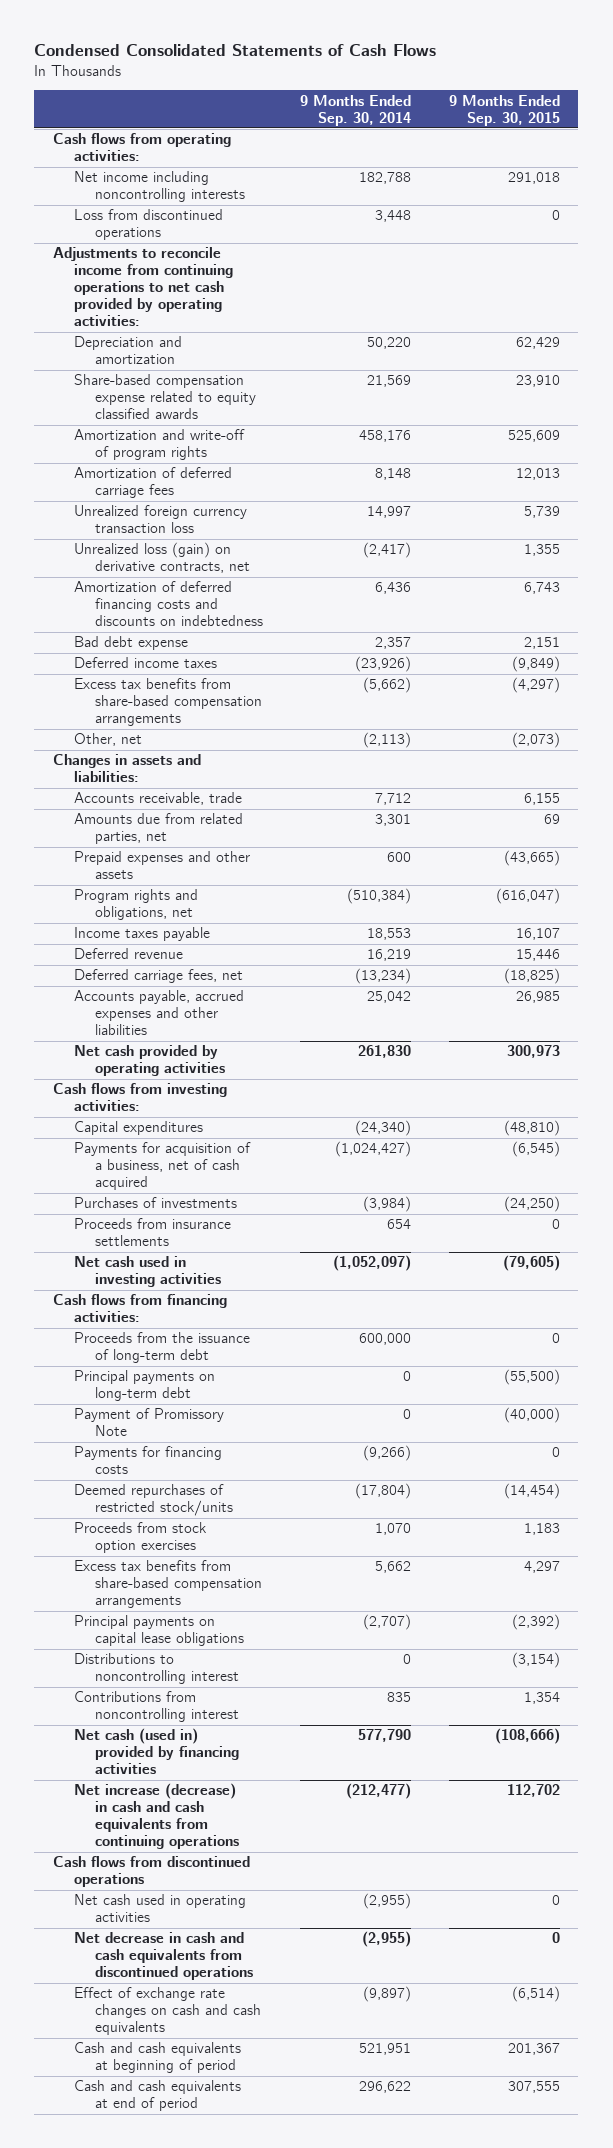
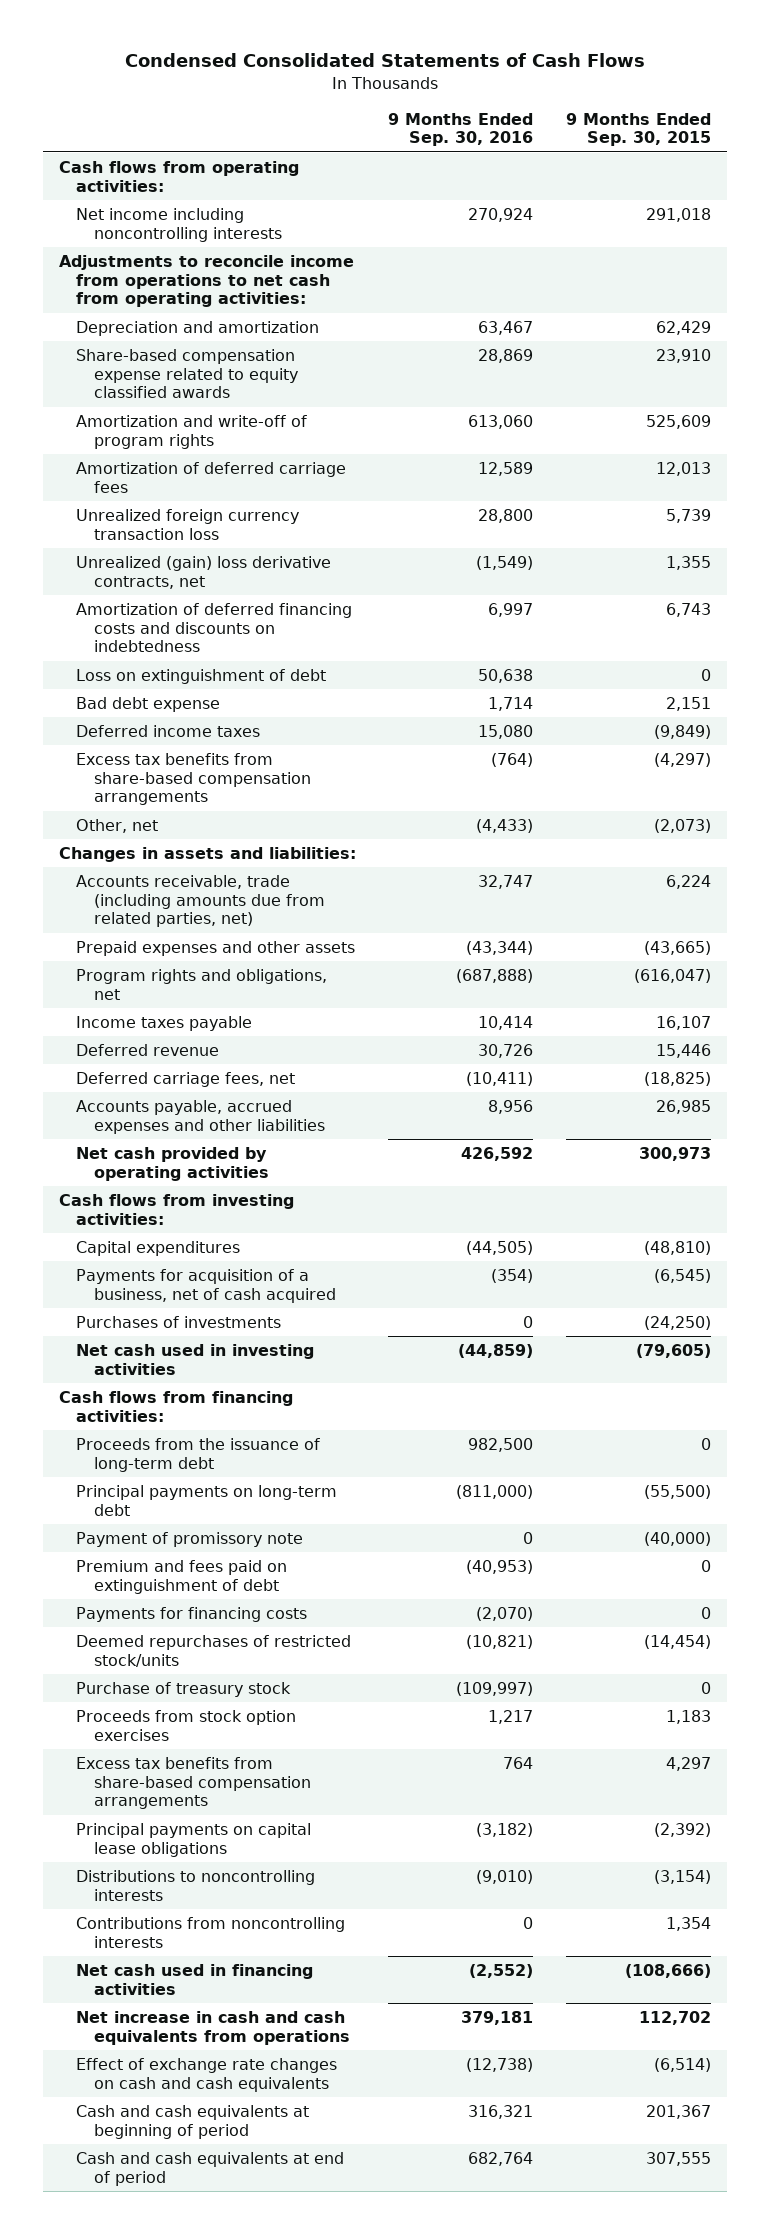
- | 9 Months Ended Sep. 30, 2014 | 9 Months Ended Sep. 30, 2015
+ | 9 Months Ended Sep. 30, 2016 | 9 Months Ended Sep. 30, 2015
- Loss from discontinued operations | 3,448 | 0
- Adjustments to reconcile income from continuing operations to net cash provided by operating activities:
+ Adjustments to reconcile income from operations to net cash from operating activities:
- Unrealized loss (gain) on derivative contracts, net | (2,417) | 1,355
+ Unrealized (gain) loss derivative contracts, net | (1,549) | 1,355
+ Loss on extinguishment of debt | 50,638 | 0
- Accounts receivable, trade | 7,712 | 6,155
- Amounts due from related parties, net | 3,301 | 69
+ Accounts receivable, trade (including amounts due from related parties, net) | 32,747 | 6,224
- Proceeds from insurance settlements | 654 | 0
- Payment of Promissory Note | 0 | (40,000)
+ Payment of promissory note | 0 | (40,000)
+ Premium and fees paid on extinguishment of debt | (40,953) | 0
+ Purchase of treasury stock | (109,997) | 0
- Distributions to noncontrolling interest | 0 | (3,154)
- Contributions from noncontrolling interest | 835 | 1,354
- Net cash (used in) provided by financing activities | 577,790 | (108,666)
- Net increase (decrease) in cash and cash equivalents from continuing operations | (212,477) | 112,702
- Cash flows from discontinued operations
- Net cash used in operating activities | (2,955) | 0
- Net decrease in cash and cash equivalents from discontinued operations | (2,955) | 0
+ Distributions to noncontrolling interests | (9,010) | (3,154)
+ Contributions from noncontrolling interests | 0 | 1,354
+ Net cash used in financing activities | (2,552) | (108,666)
+ Net increase in cash and cash equivalents from operations | 379,181 | 112,702

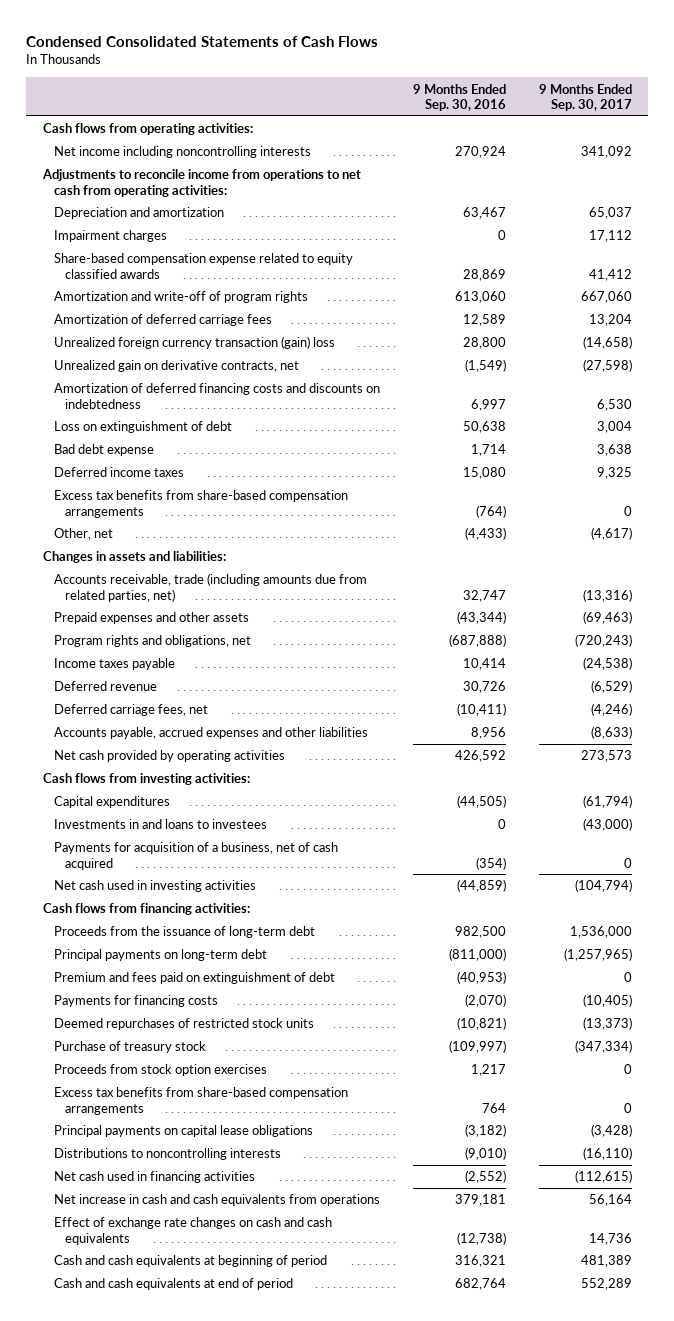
- | 9 Months Ended Sep. 30, 2016 | 9 Months Ended Sep. 30, 2015
+ | 9 Months Ended Sep. 30, 2016 | 9 Months Ended Sep. 30, 2017
+ Impairment charges | 0 | 17,112
- Unrealized foreign currency transaction loss | 28,800 | 5,739
- Unrealized (gain) loss derivative contracts, net | (1,549) | 1,355
+ Unrealized foreign currency transaction (gain) loss | 28,800 | (14,658)
+ Unrealized gain on derivative contracts, net | (1,549) | (27,598)
+ Investments in and loans to investees | 0 | (43,000)
- Purchases of investments | 0 | (24,250)
- Payment of promissory note | 0 | (40,000)
- Deemed repurchases of restricted stock/units | (10,821) | (14,454)
+ Deemed repurchases of restricted stock units | (10,821) | (13,373)
- Contributions from noncontrolling interests | 0 | 1,354

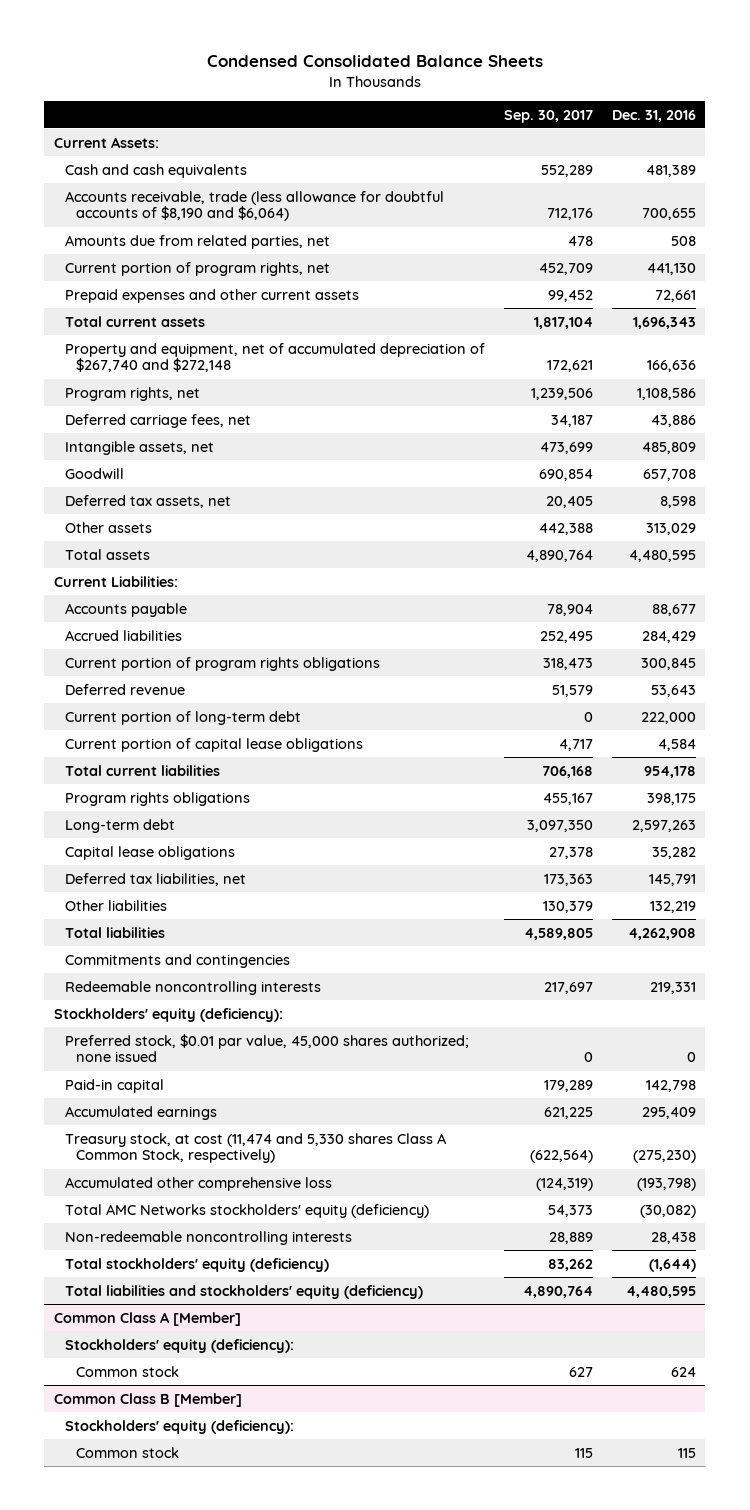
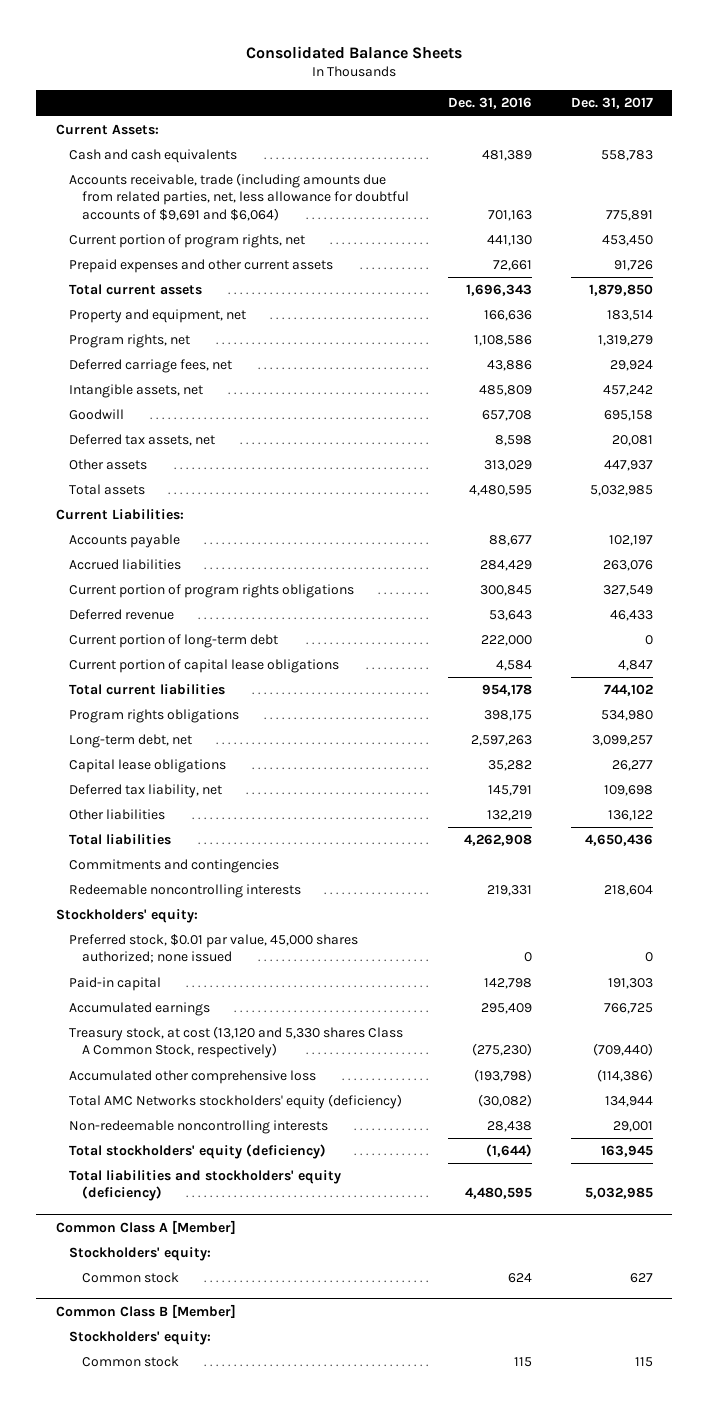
- Condensed Consolidated Balance Sheets
+ Consolidated Balance Sheets
- | Sep. 30, 2017 | Dec. 31, 2016
+ | Dec. 31, 2016 | Dec. 31, 2017
- Accounts receivable, trade (less allowance for doubtful accounts of $8,190 and $6,064) | 712,176 | 700,655
- Amounts due from related parties, net | 478 | 508
+ Accounts receivable, trade (including amounts due from related parties, net, less allowance for doubtful accounts of $9,691 and $6,064) | 701,163 | 775,891
- Property and equipment, net of accumulated depreciation of $267,740 and $272,148 | 172,621 | 166,636
+ Property and equipment, net | 166,636 | 183,514
- Long-term debt | 3,097,350 | 2,597,263
+ Long-term debt, net | 2,597,263 | 3,099,257
- Deferred tax liabilities, net | 173,363 | 145,791
+ Deferred tax liability, net | 145,791 | 109,698
- Stockholders' equity (deficiency):
+ Stockholders' equity:
- Treasury stock, at cost (11,474 and 5,330 shares Class A Common Stock, respectively) | (622,564) | (275,230)
+ Treasury stock, at cost (13,120 and 5,330 shares Class A Common Stock, respectively) | (275,230) | (709,440)
@ Common Class A [Member]
- Stockholders' equity (deficiency):
+ Stockholders' equity:
@ Common Class B [Member]
- Stockholders' equity (deficiency):
+ Stockholders' equity:

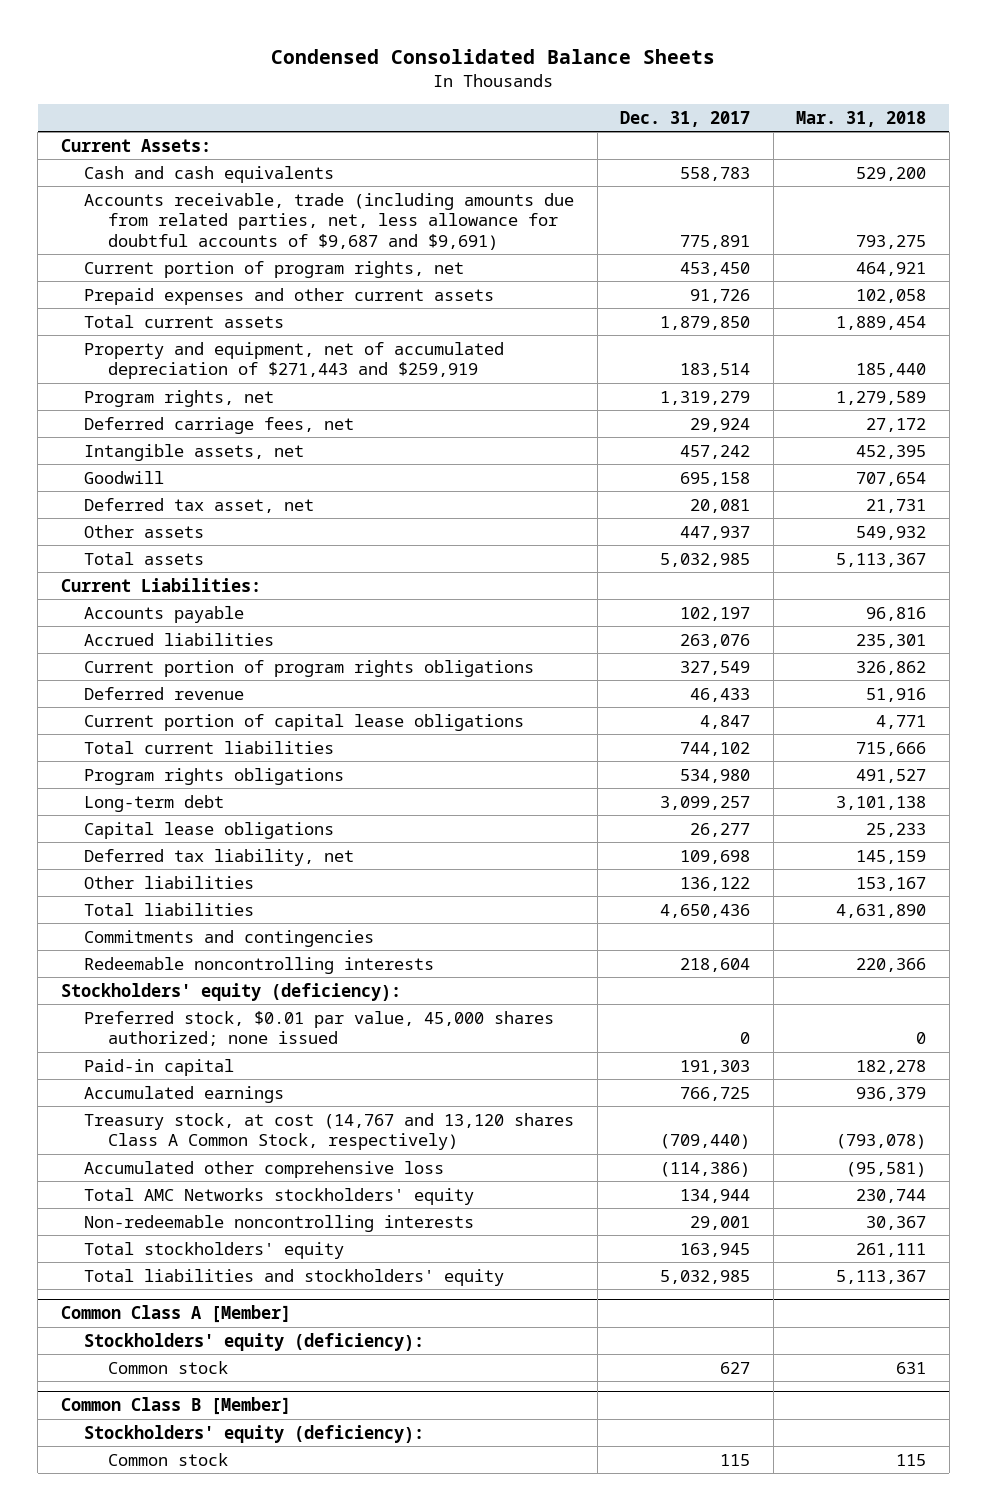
- Consolidated Balance Sheets
+ Condensed Consolidated Balance Sheets
- | Dec. 31, 2016 | Dec. 31, 2017
+ | Dec. 31, 2017 | Mar. 31, 2018
- Accounts receivable, trade (including amounts due from related parties, net, less allowance for doubtful accounts of $9,691 and $6,064) | 701,163 | 775,891
+ Accounts receivable, trade (including amounts due from related parties, net, less allowance for doubtful accounts of $9,687 and $9,691) | 775,891 | 793,275
- Property and equipment, net | 166,636 | 183,514
+ Property and equipment, net of accumulated depreciation of $271,443 and $259,919 | 183,514 | 185,440
- Deferred tax assets, net | 8,598 | 20,081
+ Deferred tax asset, net | 20,081 | 21,731
- Current portion of long-term debt | 222,000 | 0
- Long-term debt, net | 2,597,263 | 3,099,257
+ Long-term debt | 3,099,257 | 3,101,138
- Stockholders' equity:
+ Stockholders' equity (deficiency):
- Treasury stock, at cost (13,120 and 5,330 shares Class A Common Stock, respectively) | (275,230) | (709,440)
+ Treasury stock, at cost (14,767 and 13,120 shares Class A Common Stock, respectively) | (709,440) | (793,078)
- Total AMC Networks stockholders' equity (deficiency) | (30,082) | 134,944
+ Total AMC Networks stockholders' equity | 134,944 | 230,744
- Total stockholders' equity (deficiency) | (1,644) | 163,945
- Total liabilities and stockholders' equity (deficiency) | 4,480,595 | 5,032,985
+ Total stockholders' equity | 163,945 | 261,111
+ Total liabilities and stockholders' equity | 5,032,985 | 5,113,367
@ Common Class A [Member]
- Stockholders' equity:
+ Stockholders' equity (deficiency):
@ Common Class B [Member]
- Stockholders' equity:
+ Stockholders' equity (deficiency):

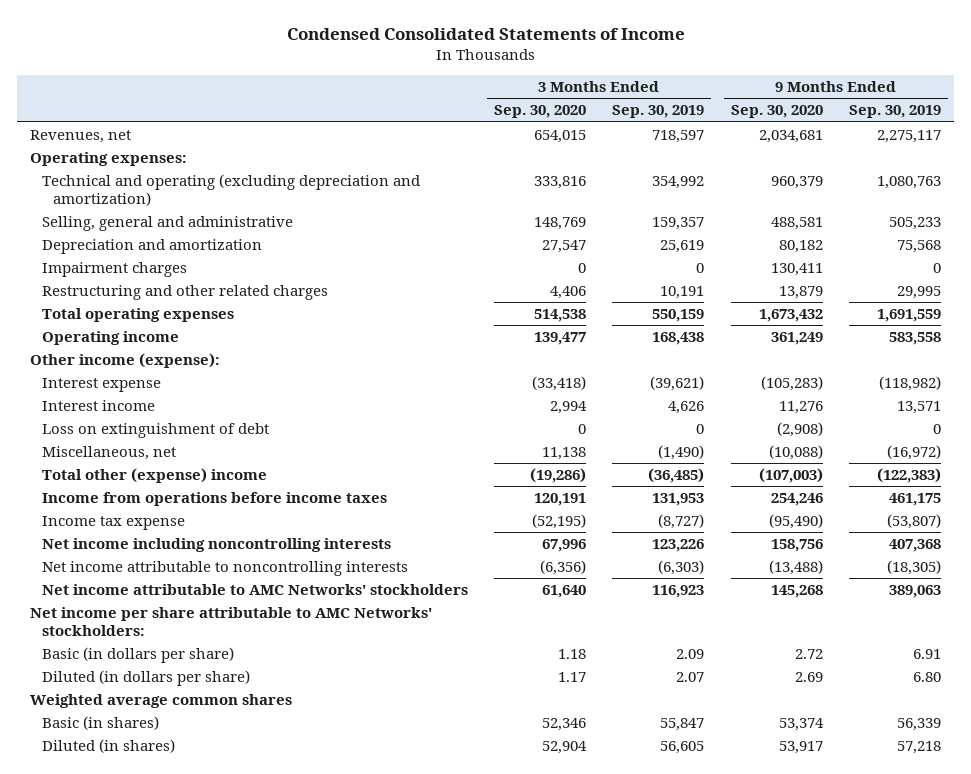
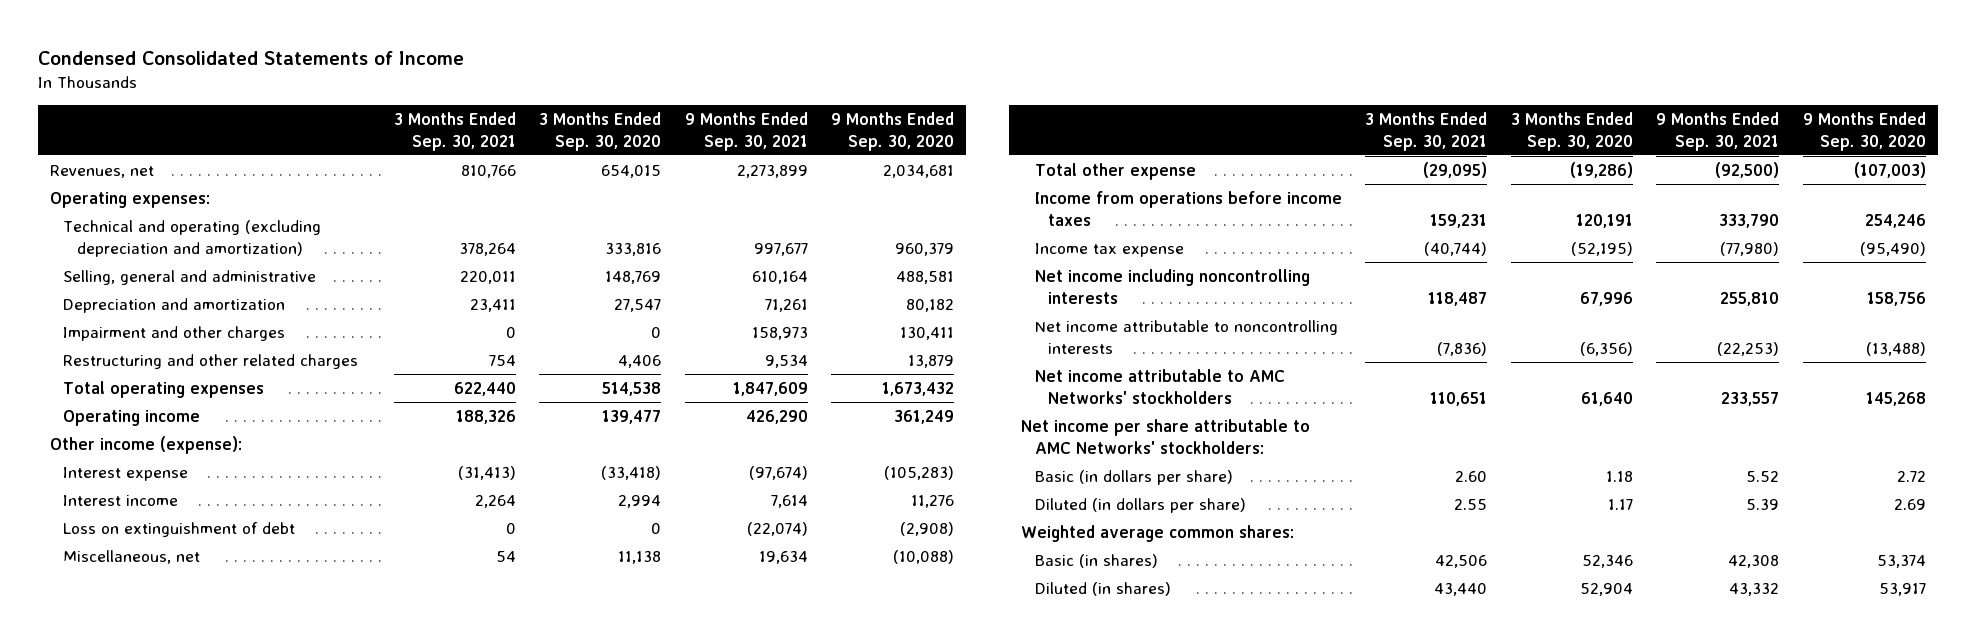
- | 3 Months Ended Sep. 30, 2020 | 3 Months Ended Sep. 30, 2019 | 9 Months Ended Sep. 30, 2020 | 9 Months Ended Sep. 30, 2019
+ | 3 Months Ended Sep. 30, 2021 | 3 Months Ended Sep. 30, 2020 | 9 Months Ended Sep. 30, 2021 | 9 Months Ended Sep. 30, 2020
- Impairment charges | 0 | 0 | 130,411 | 0
+ Impairment and other charges | 0 | 0 | 158,973 | 130,411
- Total other (expense) income | (19,286) | (36,485) | (107,003) | (122,383)
+ Total other expense | (29,095) | (19,286) | (92,500) | (107,003)
- Weighted average common shares
+ Weighted average common shares:

